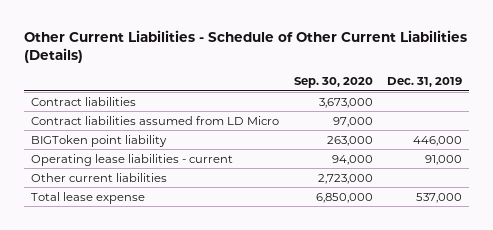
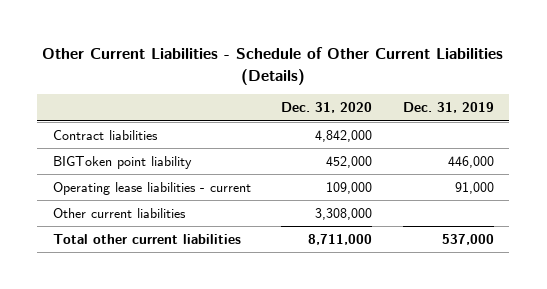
- | Sep. 30, 2020 | Dec. 31, 2019
+ | Dec. 31, 2020 | Dec. 31, 2019
- Contract liabilities assumed from LD Micro | 97,000 |
- Total lease expense | 6,850,000 | 537,000
+ Total other current liabilities | 8,711,000 | 537,000

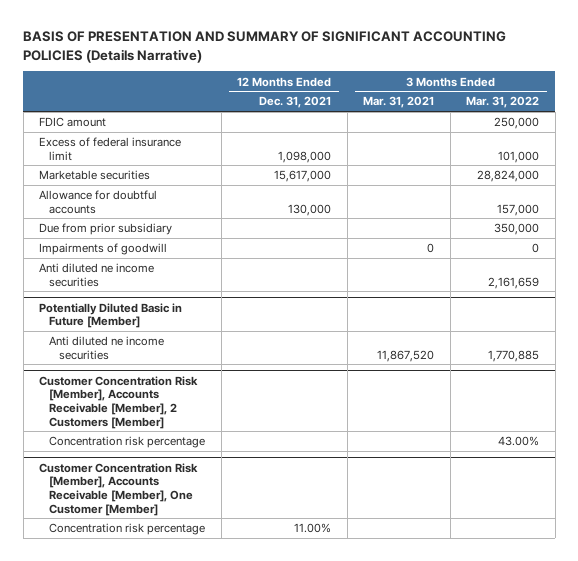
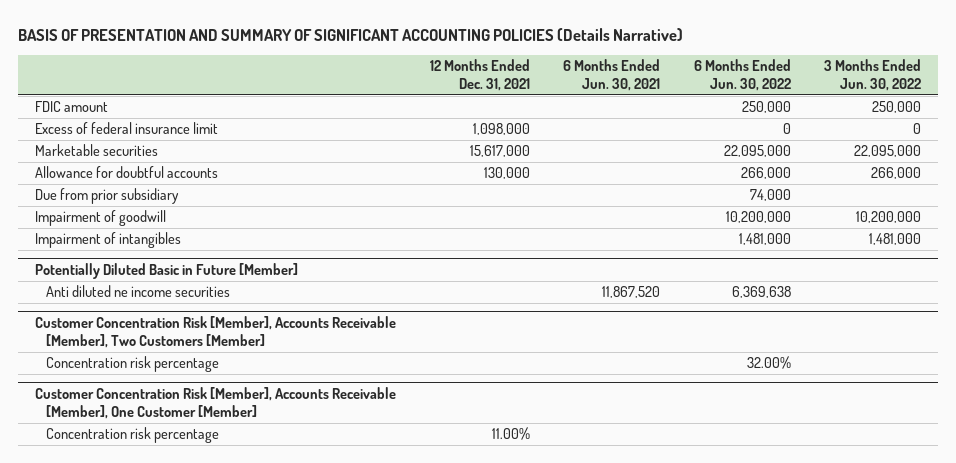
- | 12 Months Ended Dec. 31, 2021 | 3 Months Ended Mar. 31, 2021 | 3 Months Ended Mar. 31, 2022
+ | 12 Months Ended Dec. 31, 2021 | 6 Months Ended Jun. 30, 2021 | 6 Months Ended Jun. 30, 2022 | 3 Months Ended Jun. 30, 2022
- Impairments of goodwill | | 0 | 0
- Anti diluted ne income securities | | | 2,161,659
+ Impairment of goodwill | | | 10,200,000 | 10,200,000
+ Impairment of intangibles | | | 1,481,000 | 1,481,000
- Customer Concentration Risk [Member], Accounts Receivable [Member], 2 Customers [Member]
+ Customer Concentration Risk [Member], Accounts Receivable [Member], Two Customers [Member]

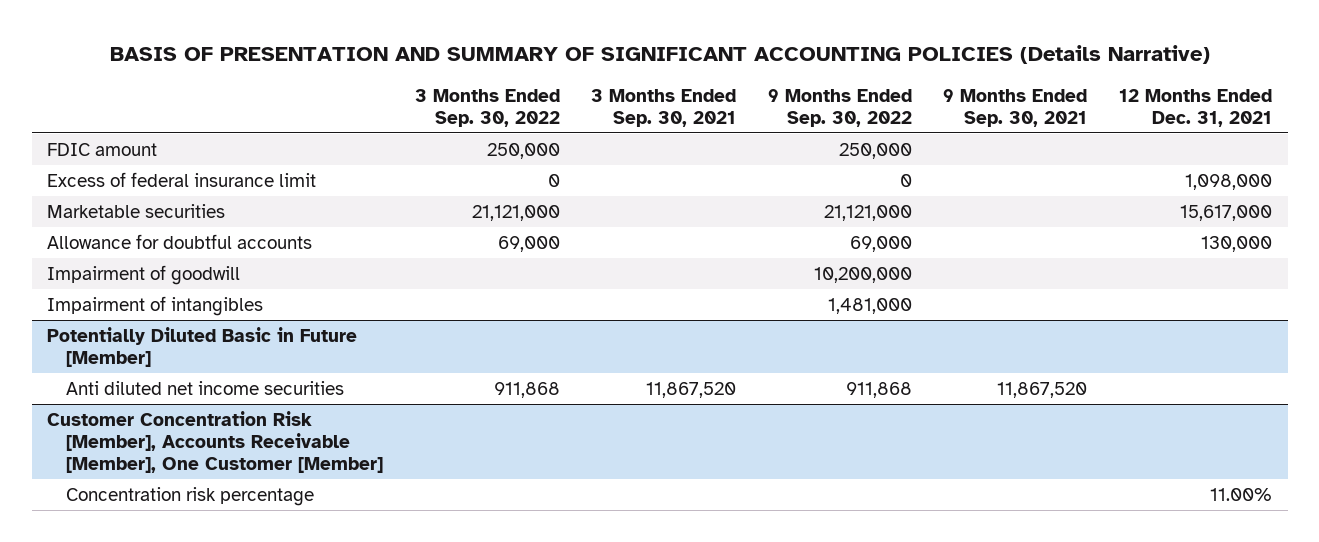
- | 12 Months Ended Dec. 31, 2021 | 6 Months Ended Jun. 30, 2021 | 6 Months Ended Jun. 30, 2022 | 3 Months Ended Jun. 30, 2022
+ | 3 Months Ended Sep. 30, 2022 | 3 Months Ended Sep. 30, 2021 | 9 Months Ended Sep. 30, 2022 | 9 Months Ended Sep. 30, 2021 | 12 Months Ended Dec. 31, 2021
- Due from prior subsidiary | | | 74,000 |
@ Potentially Diluted Basic in Future [Member]
- Anti diluted ne income securities | | 11,867,520 | 6,369,638 |
- Customer Concentration Risk [Member], Accounts Receivable [Member], Two Customers [Member]
- Concentration risk percentage | | | 32.00% |
@ Potentially Diluted Basic in Future [Member]
+ Anti diluted net income securities | 911,868 | 11,867,520 | 911,868 | 11,867,520 |

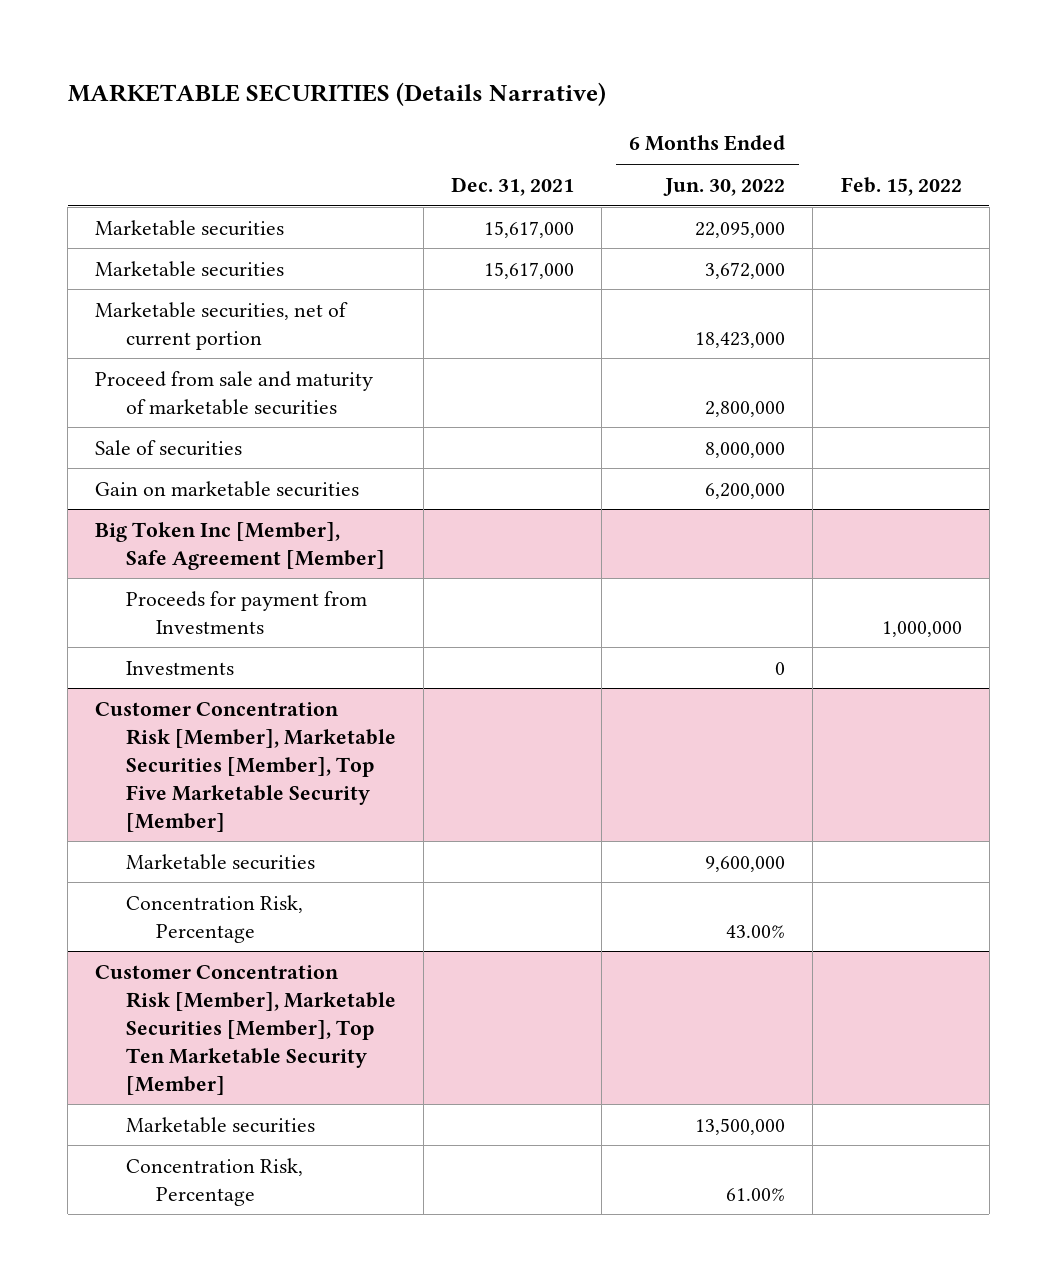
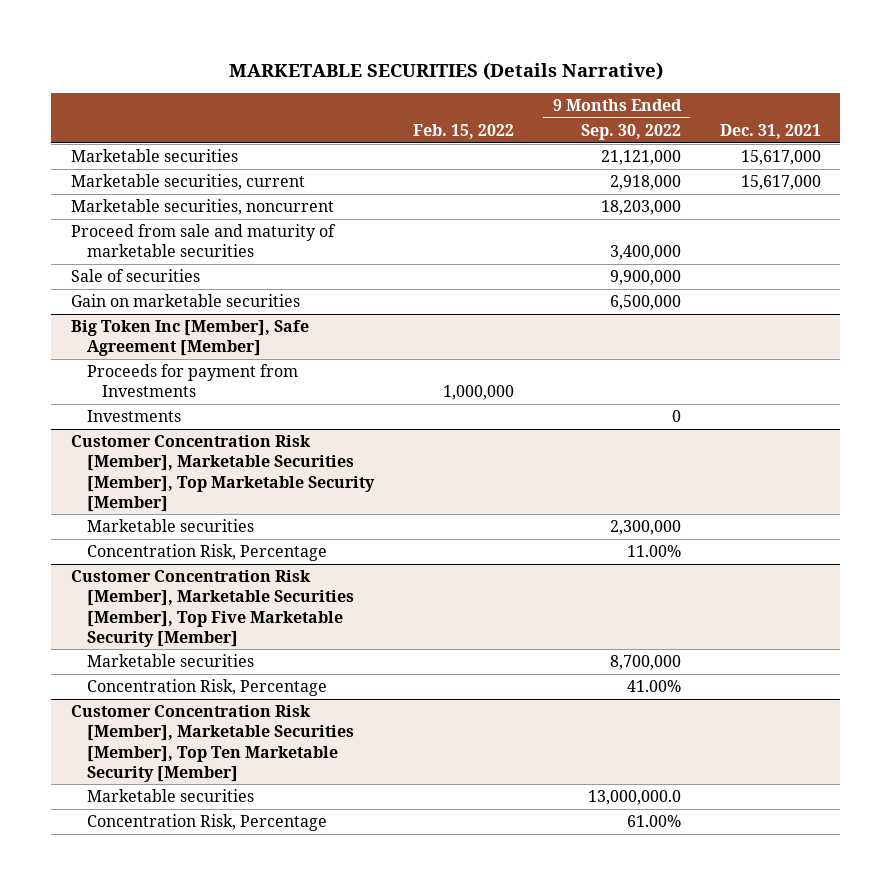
- | Dec. 31, 2021 | 6 Months Ended Jun. 30, 2022 | Feb. 15, 2022
+ | Feb. 15, 2022 | 9 Months Ended Sep. 30, 2022 | Dec. 31, 2021
- Marketable securities | 15,617,000 | 3,672,000 |
- Marketable securities, net of current portion | | 18,423,000 |
+ Marketable securities, current | | 2,918,000 | 15,617,000
+ Marketable securities, noncurrent | | 18,203,000 |
+ Customer Concentration Risk [Member], Marketable Securities [Member], Top Marketable Security [Member]
+ Marketable securities | | 2,300,000 |
+ Concentration Risk, Percentage | | 11.00% |

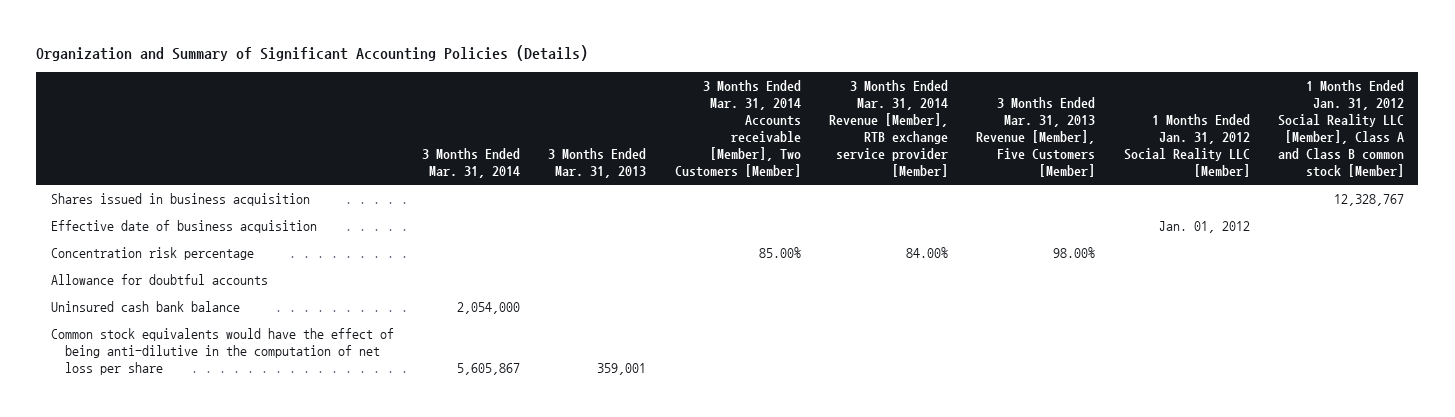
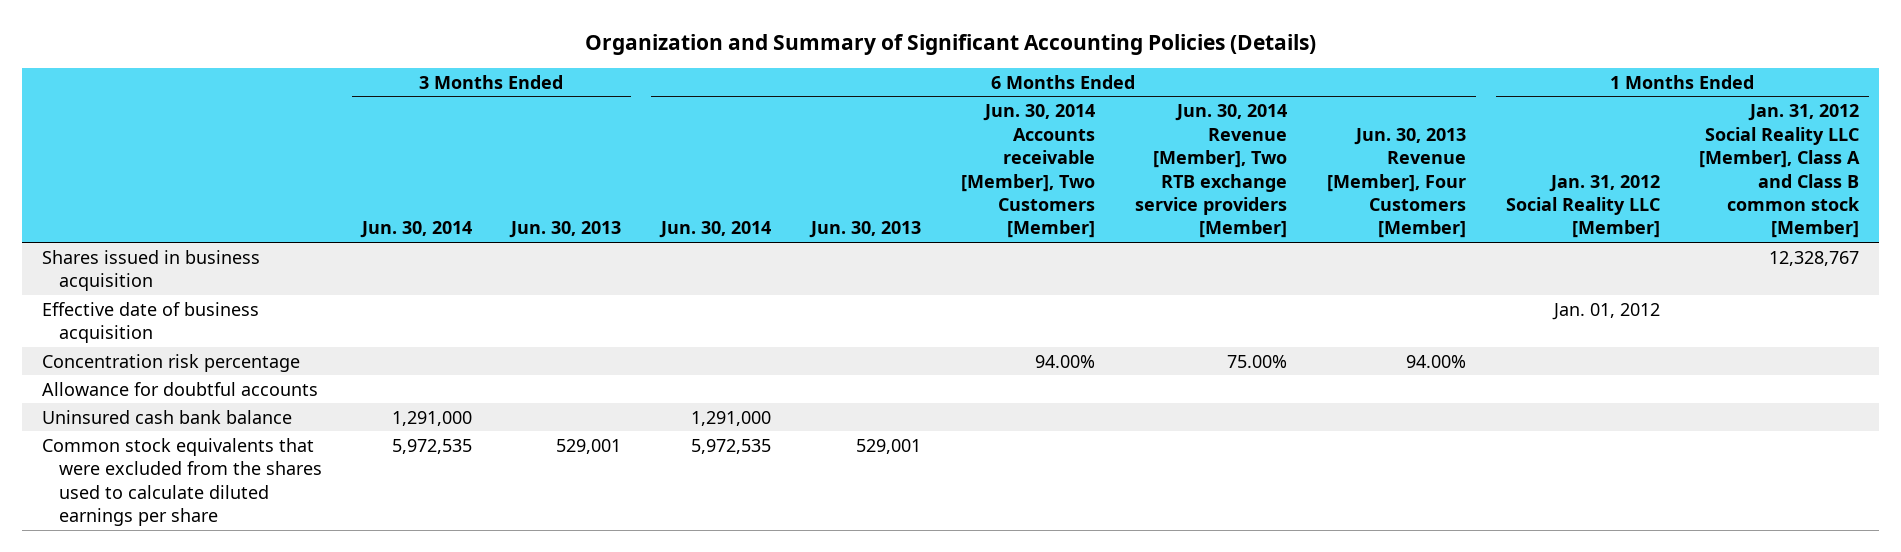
- | 3 Months Ended Mar. 31, 2014 | 3 Months Ended Mar. 31, 2013 | 3 Months Ended Mar. 31, 2014 Accounts receivable [Member], Two Customers [Member] | 3 Months Ended Mar. 31, 2014 Revenue [Member], RTB exchange service provider [Member] | 3 Months Ended Mar. 31, 2013 Revenue [Member], Five Customers [Member] | 1 Months Ended Jan. 31, 2012 Social Reality LLC [Member] | 1 Months Ended Jan. 31, 2012 Social Reality LLC [Member], Class A and Class B common stock [Member]
+ | 3 Months Ended Jun. 30, 2014 | 3 Months Ended Jun. 30, 2013 | 6 Months Ended Jun. 30, 2014 | 6 Months Ended Jun. 30, 2013 | 6 Months Ended Jun. 30, 2014 Accounts receivable [Member], Two Customers [Member] | 6 Months Ended Jun. 30, 2014 Revenue [Member], Two RTB exchange service providers [Member] | 6 Months Ended Jun. 30, 2013 Revenue [Member], Four Customers [Member] | 1 Months Ended Jan. 31, 2012 Social Reality LLC [Member] | 1 Months Ended Jan. 31, 2012 Social Reality LLC [Member], Class A and Class B common stock [Member]
- Common stock equivalents would have the effect of being anti-dilutive in the computation of net loss per share | 5,605,867 | 359,001 | | | | |
+ Common stock equivalents that were excluded from the shares used to calculate diluted earnings per share | 5,972,535 | 529,001 | 5,972,535 | 529,001 | | | | |

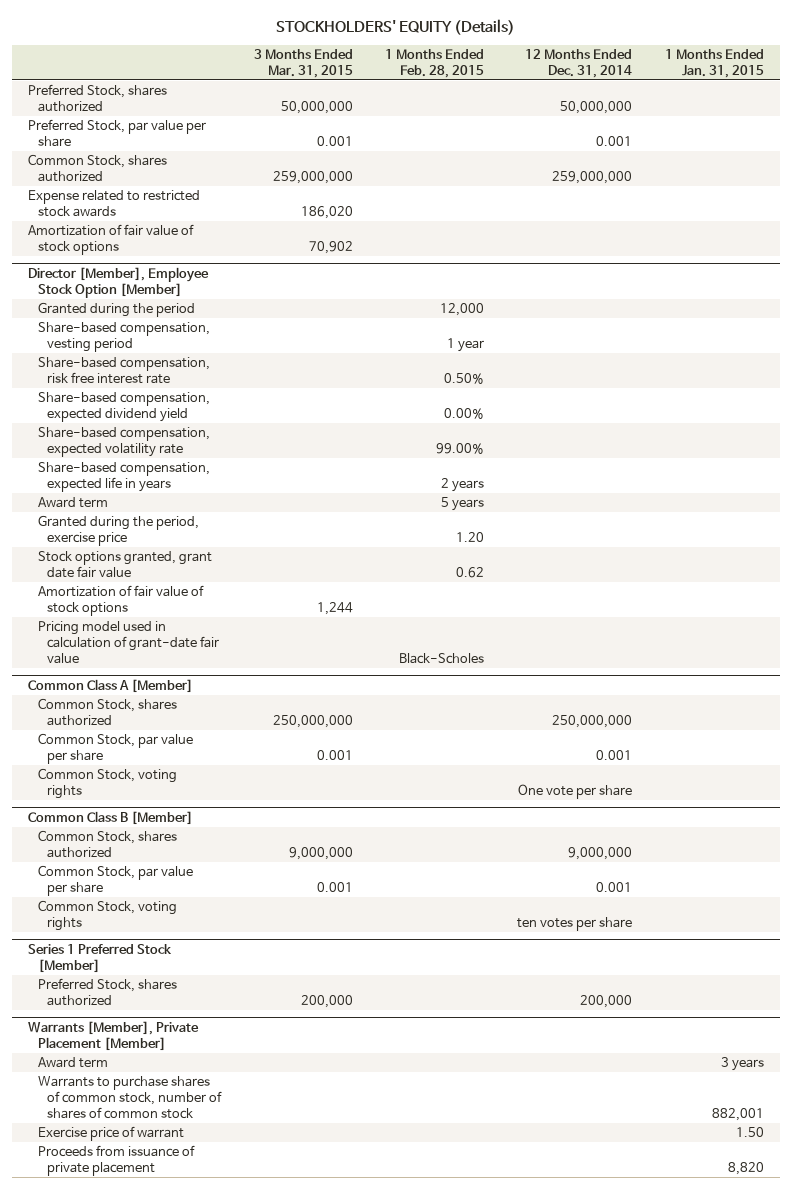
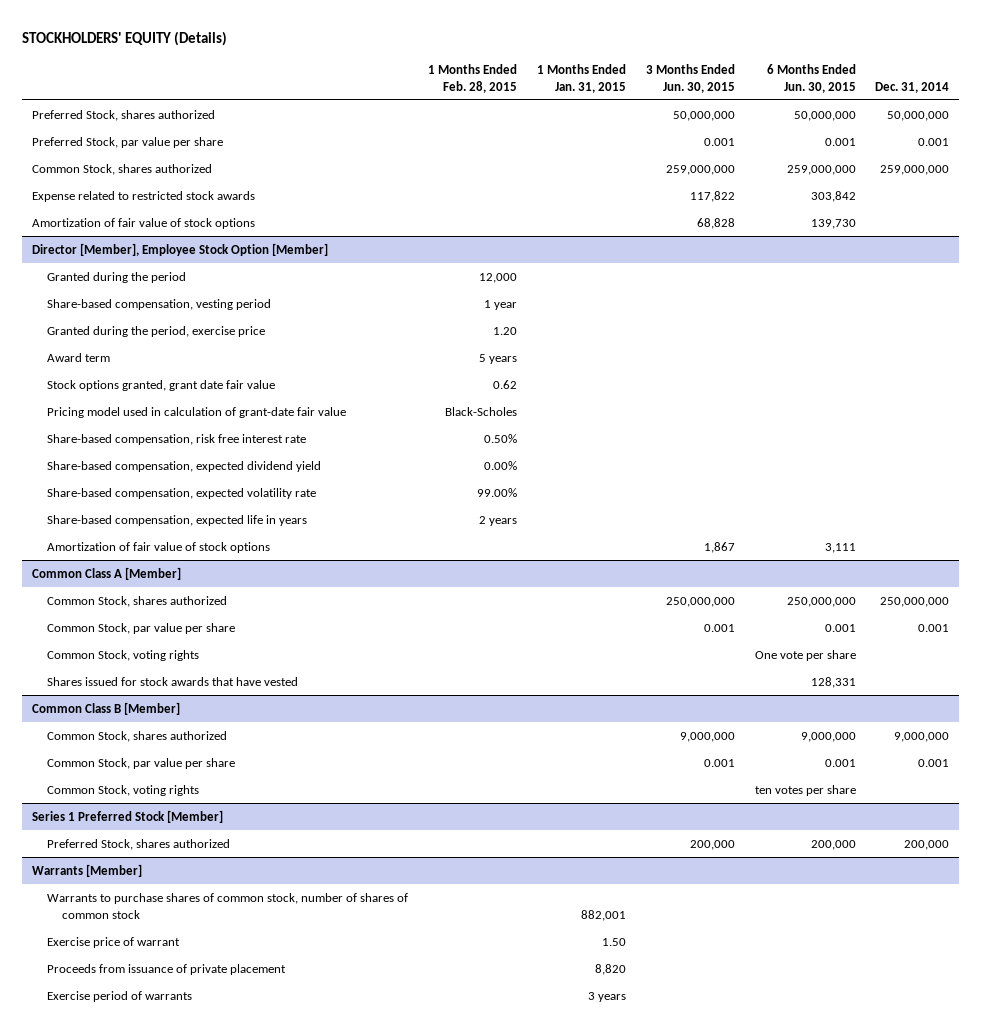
- | 3 Months Ended Mar. 31, 2015 | 1 Months Ended Feb. 28, 2015 | 12 Months Ended Dec. 31, 2014 | 1 Months Ended Jan. 31, 2015
+ | 1 Months Ended Feb. 28, 2015 | 1 Months Ended Jan. 31, 2015 | 3 Months Ended Jun. 30, 2015 | 6 Months Ended Jun. 30, 2015 | Dec. 31, 2014
@ Director [Member], Employee Stock Option [Member]
moved up: Granted during the period, exercise price | 1.20 | | | |
moved up: Award term | 5 years | | | |
moved up: Stock options granted, grant date fair value | 0.62 | | | |
moved up: Pricing model used in calculation of grant-date fair value | Black-Scholes | | | |
@ Common Class A [Member]
+ Shares issued for stock awards that have vested | | | | 128,331 |
- Warrants [Member], Private Placement [Member]
- Award term | | | | 3 years
+ Warrants [Member]
+ Exercise period of warrants | | 3 years | | |

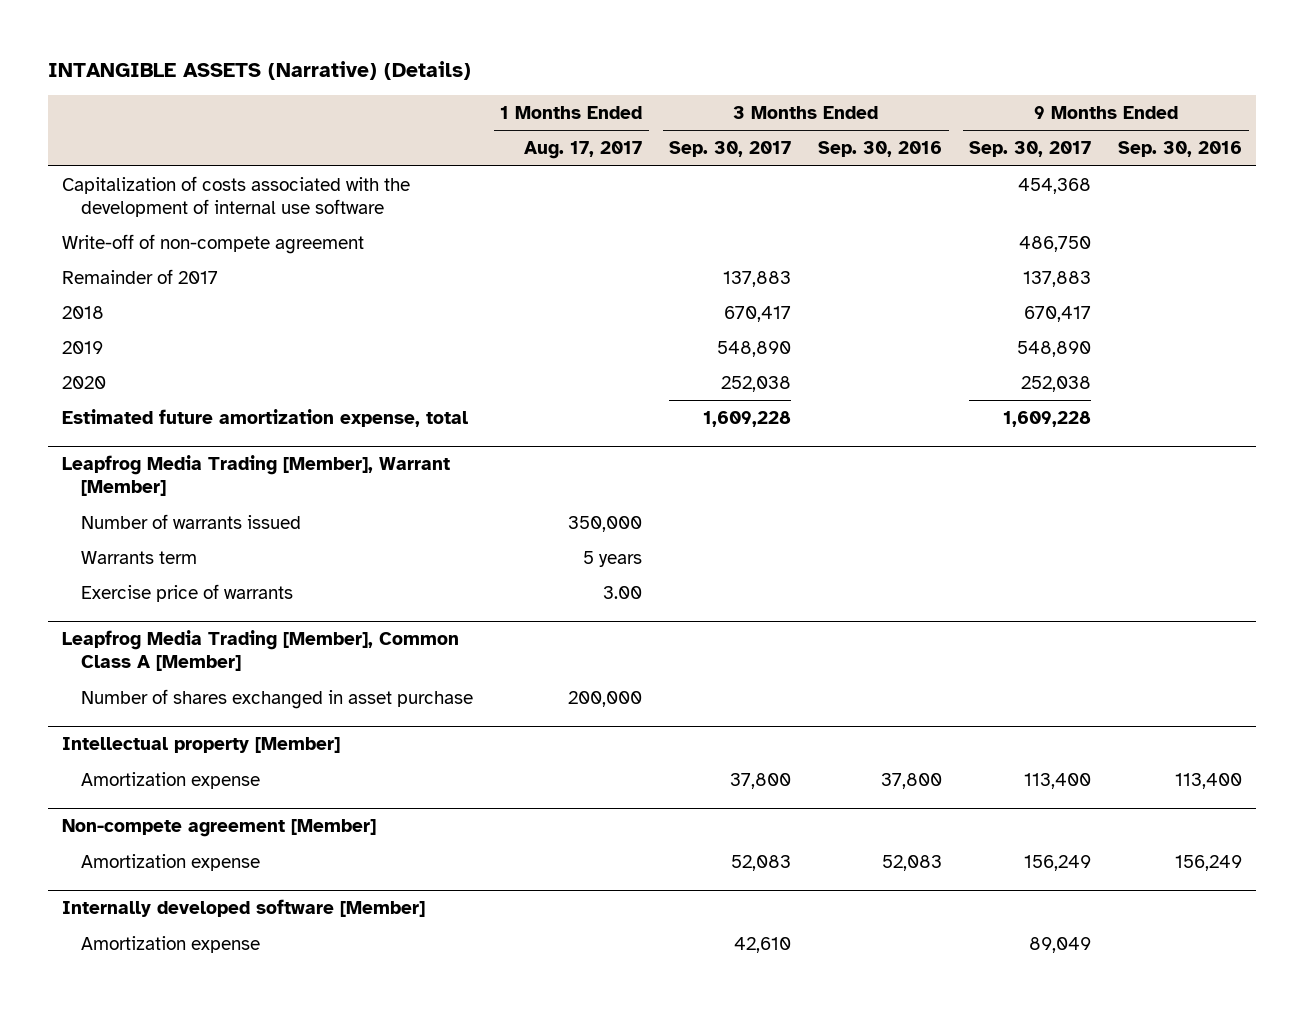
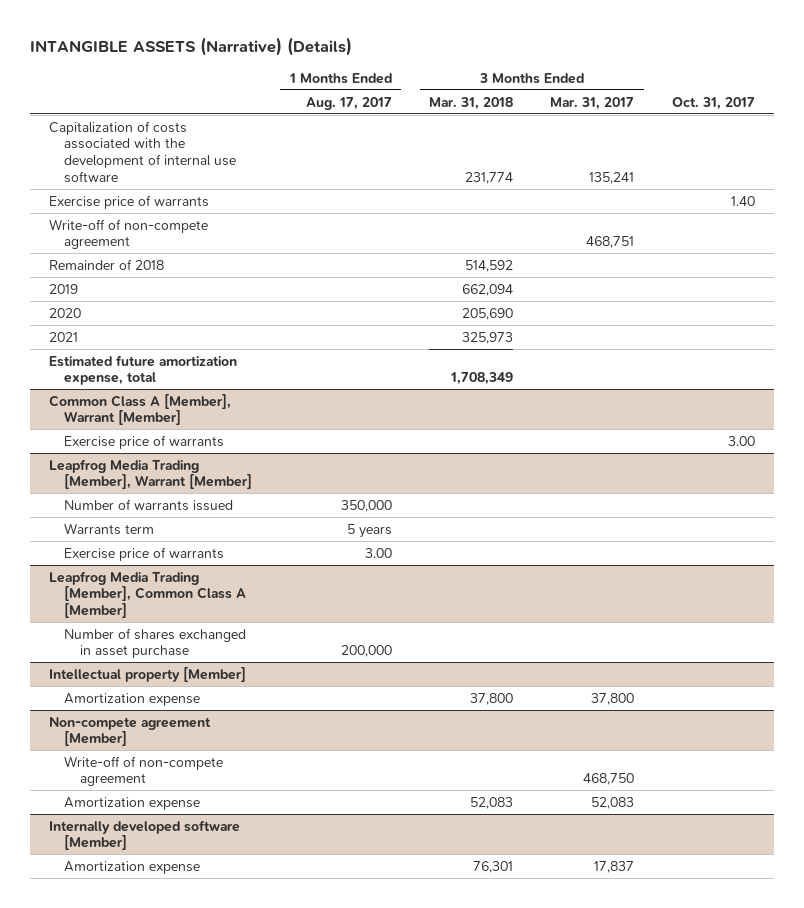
- | 1 Months Ended Aug. 17, 2017 | 3 Months Ended Sep. 30, 2017 | 3 Months Ended Sep. 30, 2016 | 9 Months Ended Sep. 30, 2017 | 9 Months Ended Sep. 30, 2016
+ | 1 Months Ended Aug. 17, 2017 | 3 Months Ended Mar. 31, 2018 | 3 Months Ended Mar. 31, 2017 | Oct. 31, 2017
+ Exercise price of warrants | | | | 1.40
- Remainder of 2017 | | 137,883 | | 137,883 |
- 2018 | | 670,417 | | 670,417 |
+ Remainder of 2018 | | 514,592 | |
+ 2021 | | 325,973 | |
+ Common Class A [Member], Warrant [Member]
+ Exercise price of warrants | | | | 3.00
@ Non-compete agreement [Member]
+ Write-off of non-compete agreement | | | 468,750 |

